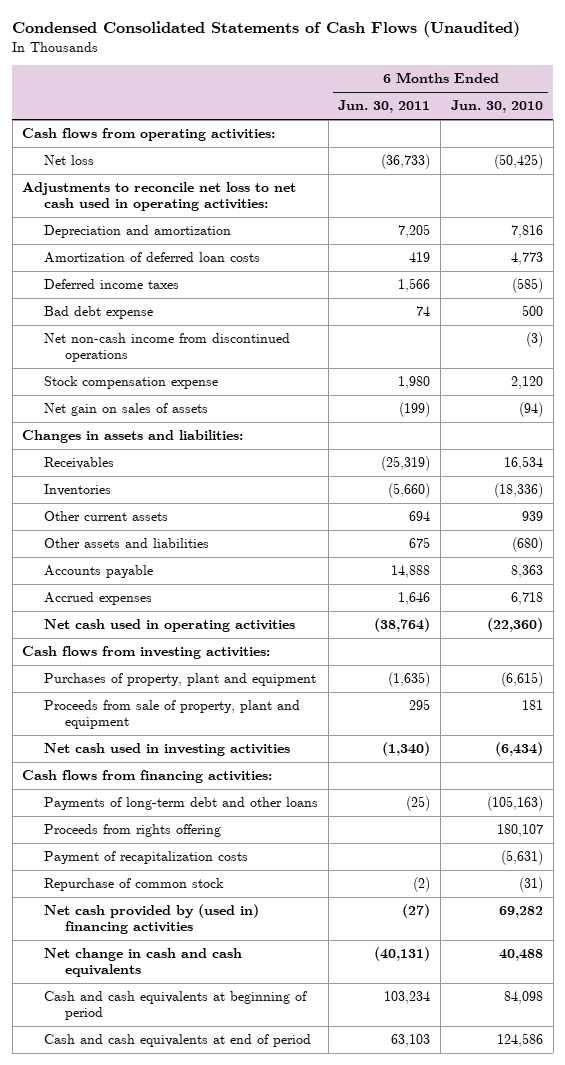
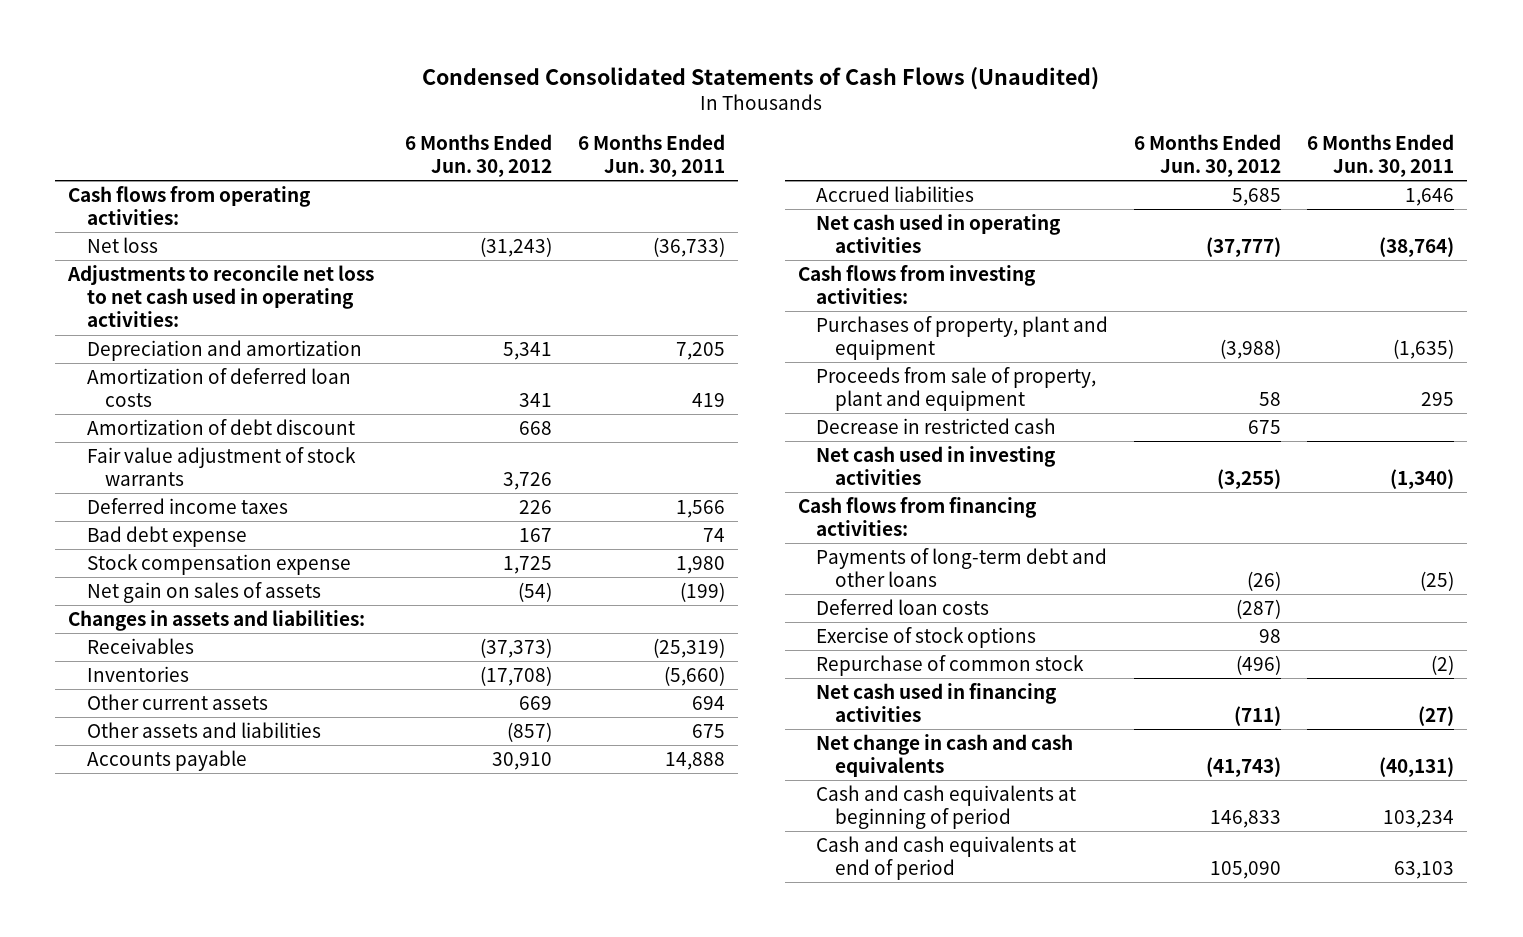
- | 6 Months Ended Jun. 30, 2011 | 6 Months Ended Jun. 30, 2010
+ | 6 Months Ended Jun. 30, 2012 | 6 Months Ended Jun. 30, 2011
+ Amortization of debt discount | 668 |
+ Fair value adjustment of stock warrants | 3,726 |
- Net non-cash income from discontinued operations | | (3)
- Accrued expenses | 1,646 | 6,718
+ Accrued liabilities | 5,685 | 1,646
+ Decrease in restricted cash | 675 |
- Proceeds from rights offering | | 180,107
- Payment of recapitalization costs | | (5,631)
+ Deferred loan costs | (287) |
+ Exercise of stock options | 98 |
- Net cash provided by (used in) financing activities | (27) | 69,282
+ Net cash used in financing activities | (711) | (27)

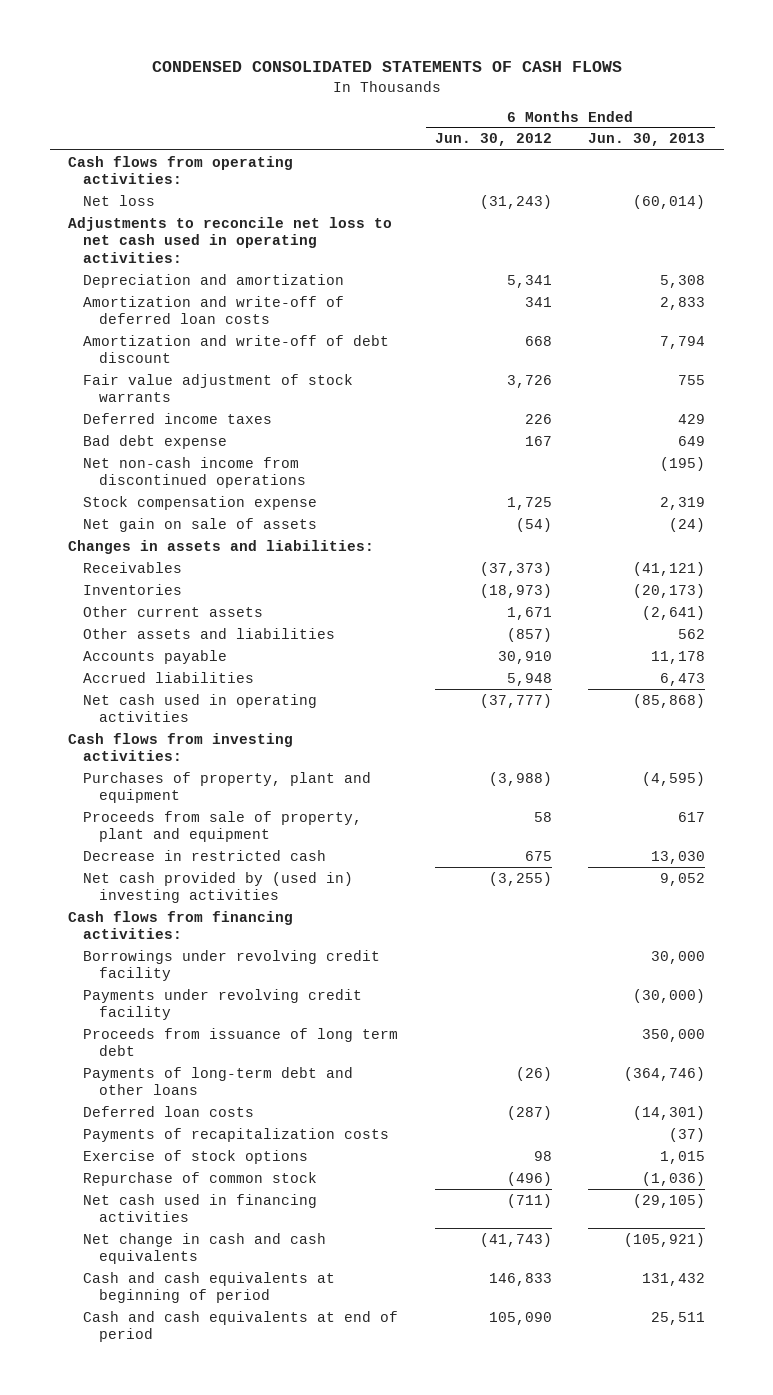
- Condensed Consolidated Statements of Cash Flows (Unaudited)
+ CONDENSED CONSOLIDATED STATEMENTS OF CASH FLOWS
- | 6 Months Ended Jun. 30, 2012 | 6 Months Ended Jun. 30, 2011
+ | 6 Months Ended Jun. 30, 2012 | 6 Months Ended Jun. 30, 2013
- Amortization of deferred loan costs | 341 | 419
- Amortization of debt discount | 668 |
+ Amortization and write-off of deferred loan costs | 341 | 2,833
+ Amortization and write-off of debt discount | 668 | 7,794
+ Net non-cash income from discontinued operations | | (195)
- Net gain on sales of assets | (54) | (199)
+ Net gain on sale of assets | (54) | (24)
- Inventories | (17,708) | (5,660)
- Other current assets | 669 | 694
+ Inventories | (18,973) | (20,173)
+ Other current assets | 1,671 | (2,641)
- Accrued liabilities | 5,685 | 1,646
+ Accrued liabilities | 5,948 | 6,473
- Net cash used in investing activities | (3,255) | (1,340)
+ Net cash provided by (used in) investing activities | (3,255) | 9,052
+ Borrowings under revolving credit facility | | 30,000
+ Payments under revolving credit facility | | (30,000)
+ Proceeds from issuance of long term debt | | 350,000
+ Payments of recapitalization costs | | (37)

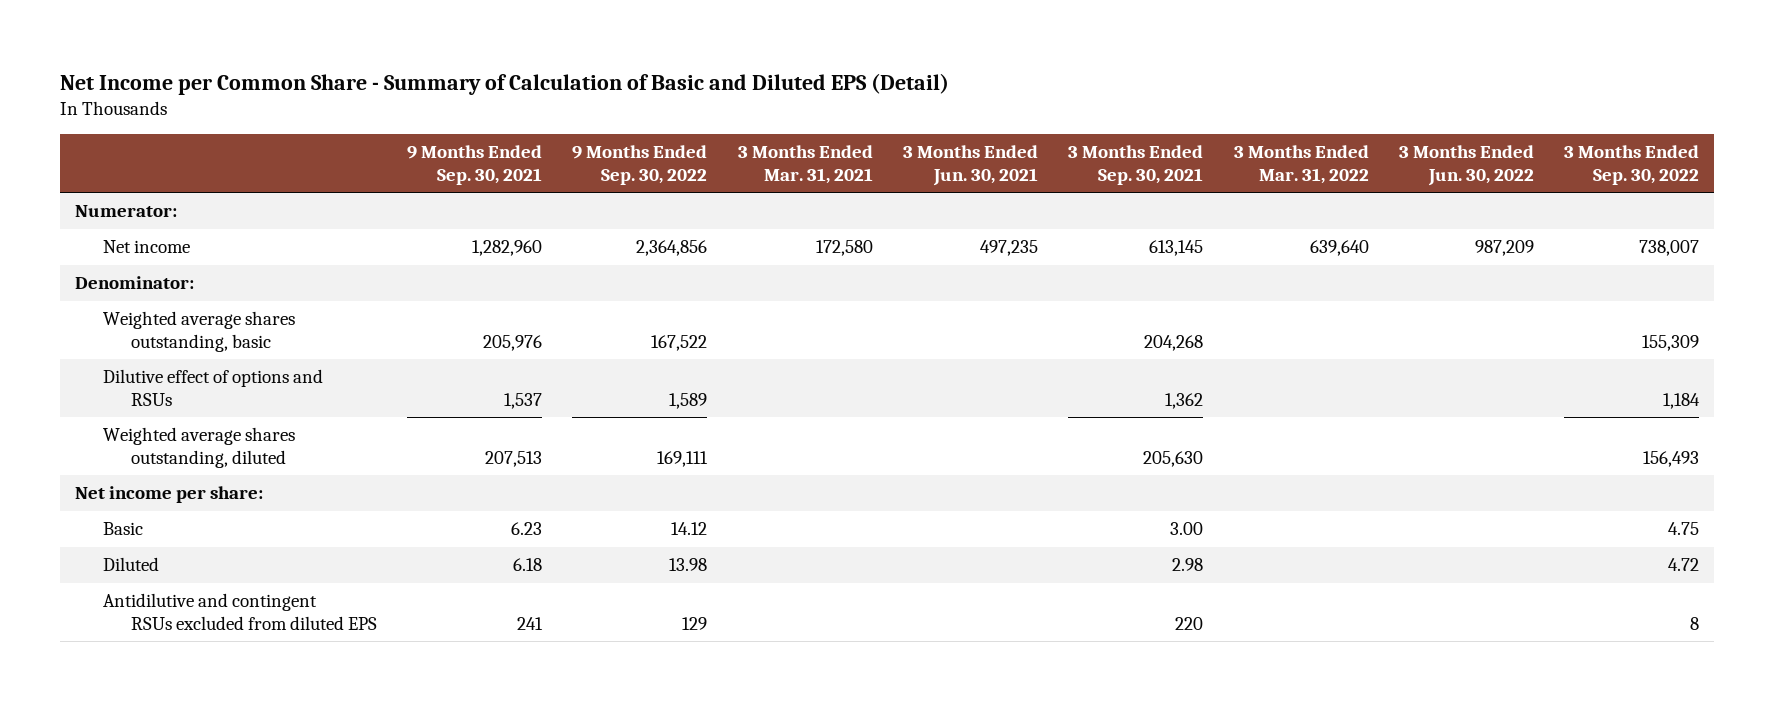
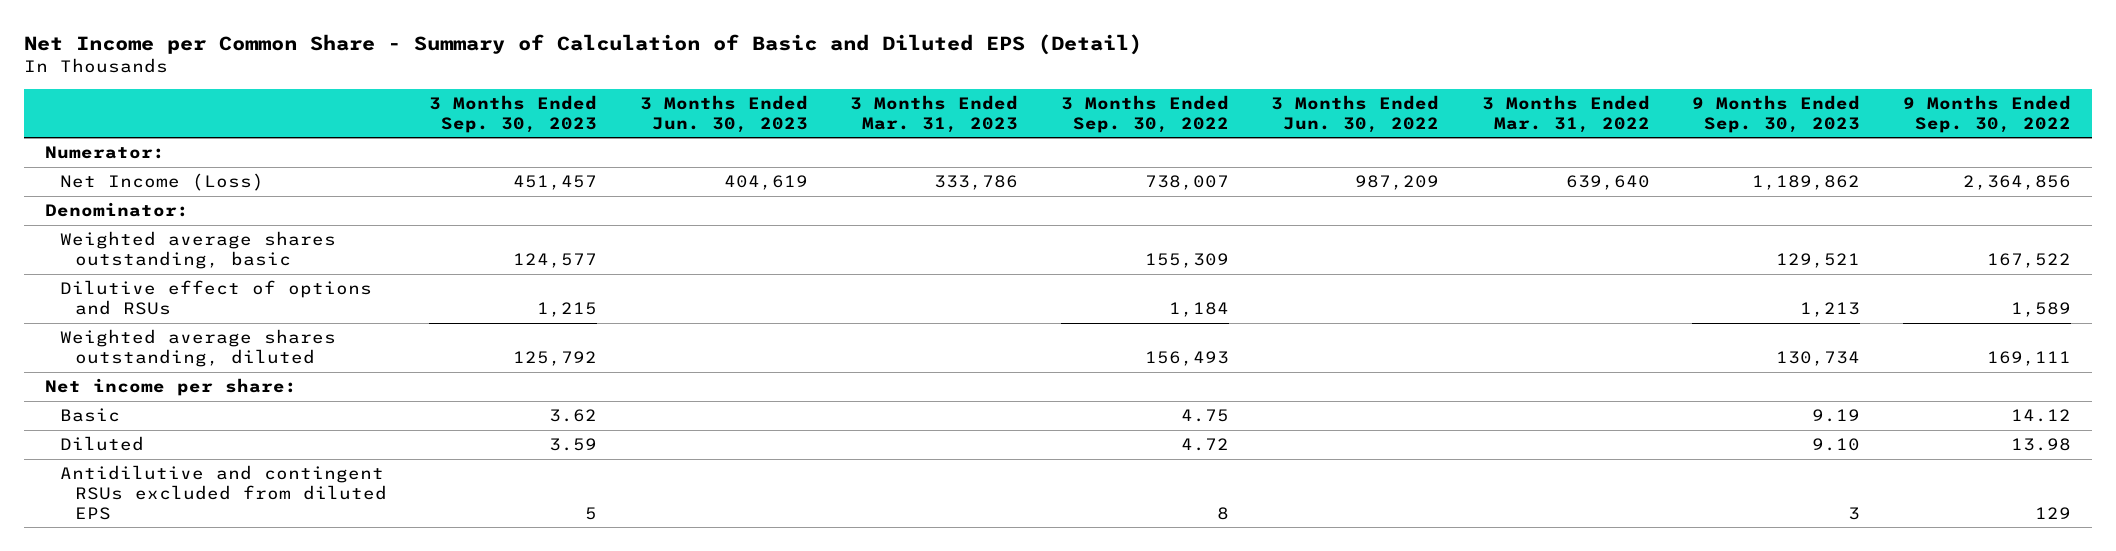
- | 9 Months Ended Sep. 30, 2021 | 9 Months Ended Sep. 30, 2022 | 3 Months Ended Mar. 31, 2021 | 3 Months Ended Jun. 30, 2021 | 3 Months Ended Sep. 30, 2021 | 3 Months Ended Mar. 31, 2022 | 3 Months Ended Jun. 30, 2022 | 3 Months Ended Sep. 30, 2022
+ | 3 Months Ended Sep. 30, 2023 | 3 Months Ended Jun. 30, 2023 | 3 Months Ended Mar. 31, 2023 | 3 Months Ended Sep. 30, 2022 | 3 Months Ended Jun. 30, 2022 | 3 Months Ended Mar. 31, 2022 | 9 Months Ended Sep. 30, 2023 | 9 Months Ended Sep. 30, 2022
- Net income | 1,282,960 | 2,364,856 | 172,580 | 497,235 | 613,145 | 639,640 | 987,209 | 738,007
+ Net Income (Loss) | 451,457 | 404,619 | 333,786 | 738,007 | 987,209 | 639,640 | 1,189,862 | 2,364,856

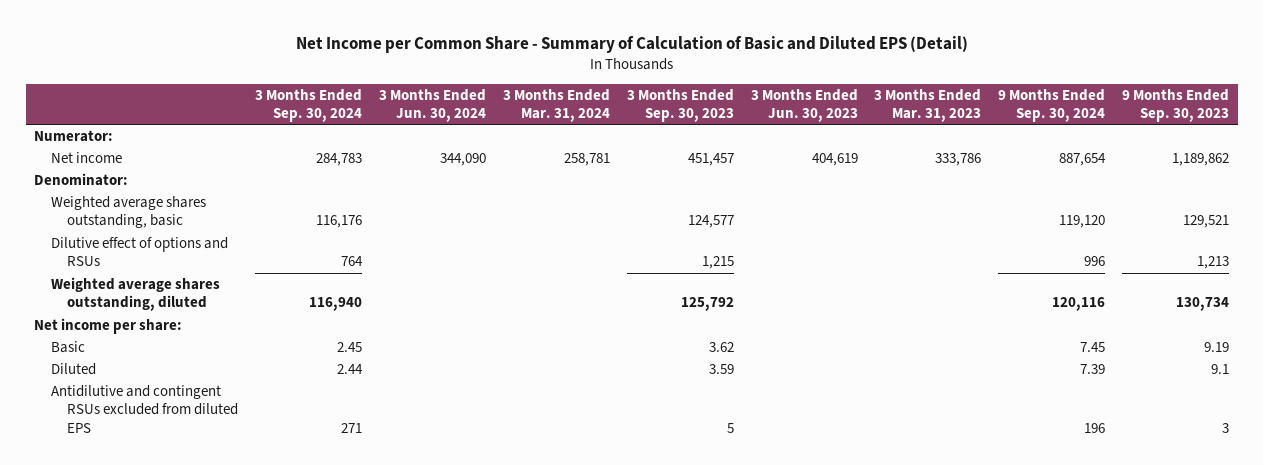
- | 3 Months Ended Sep. 30, 2023 | 3 Months Ended Jun. 30, 2023 | 3 Months Ended Mar. 31, 2023 | 3 Months Ended Sep. 30, 2022 | 3 Months Ended Jun. 30, 2022 | 3 Months Ended Mar. 31, 2022 | 9 Months Ended Sep. 30, 2023 | 9 Months Ended Sep. 30, 2022
+ | 3 Months Ended Sep. 30, 2024 | 3 Months Ended Jun. 30, 2024 | 3 Months Ended Mar. 31, 2024 | 3 Months Ended Sep. 30, 2023 | 3 Months Ended Jun. 30, 2023 | 3 Months Ended Mar. 31, 2023 | 9 Months Ended Sep. 30, 2024 | 9 Months Ended Sep. 30, 2023
- Net Income (Loss) | 451,457 | 404,619 | 333,786 | 738,007 | 987,209 | 639,640 | 1,189,862 | 2,364,856
+ Net income | 284,783 | 344,090 | 258,781 | 451,457 | 404,619 | 333,786 | 887,654 | 1,189,862
- Diluted | 3.59 | | | 4.72 | | | 9.10 | 13.98
+ Diluted | 2.44 | | | 3.59 | | | 7.39 | 9.1

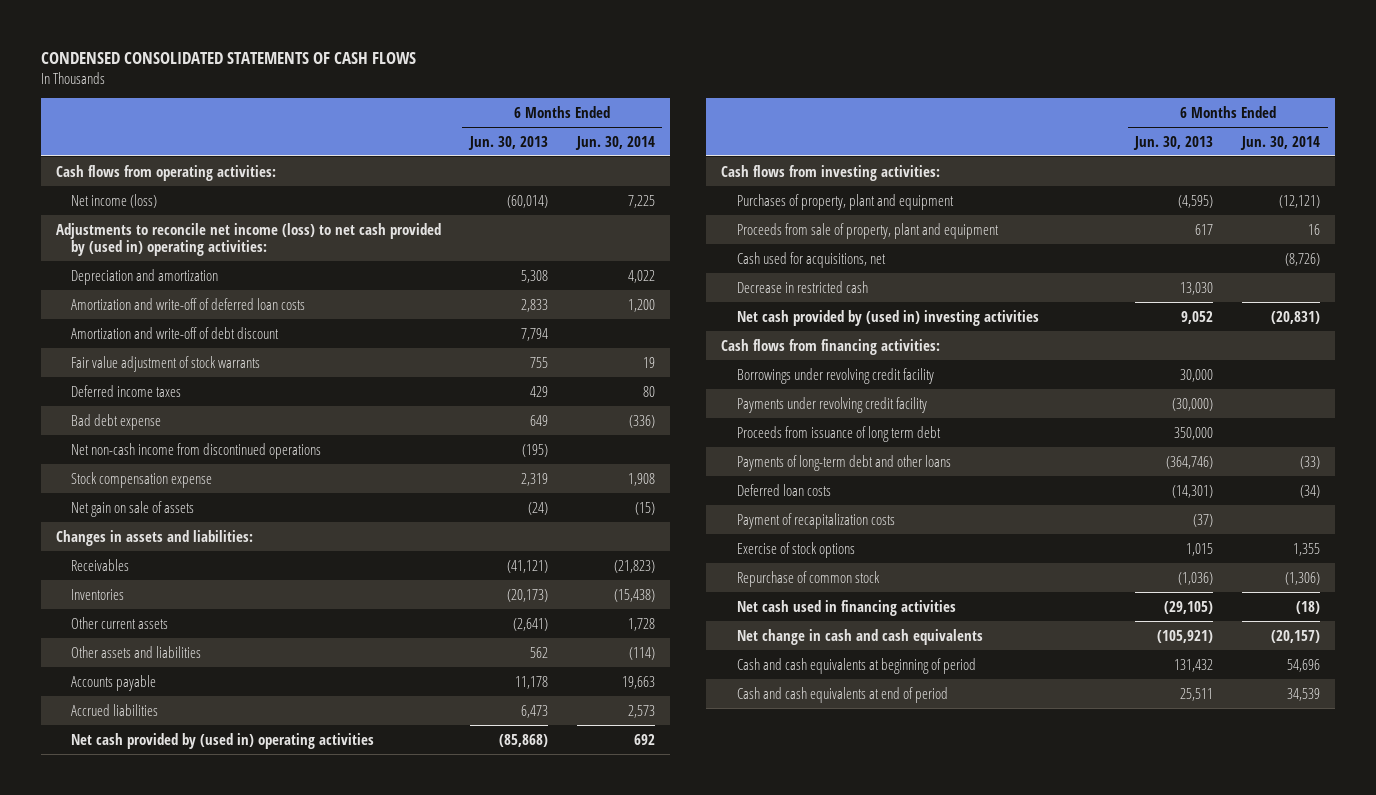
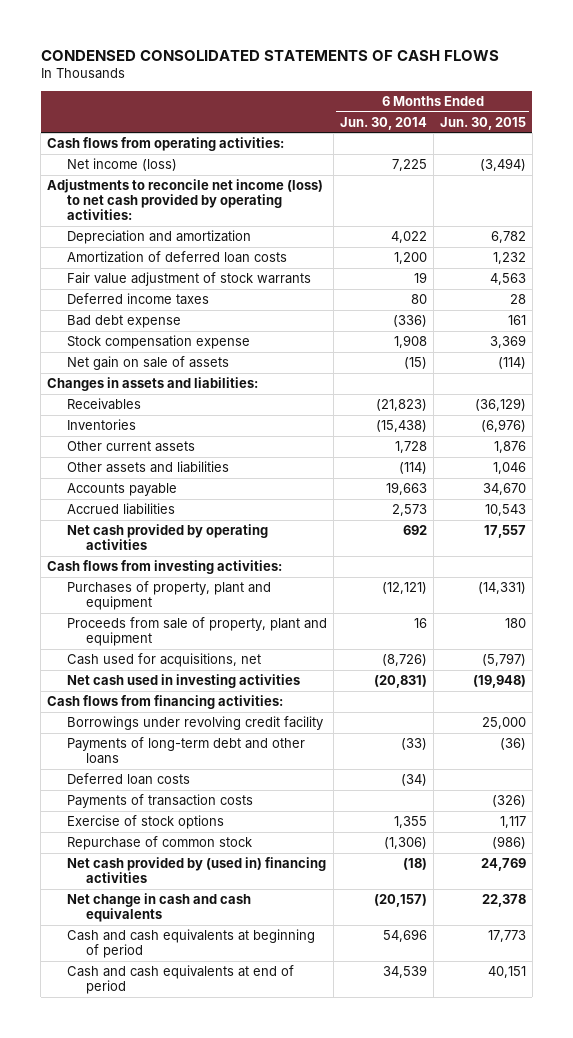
- | 6 Months Ended Jun. 30, 2013 | 6 Months Ended Jun. 30, 2014
+ | 6 Months Ended Jun. 30, 2014 | 6 Months Ended Jun. 30, 2015
- Adjustments to reconcile net income (loss) to net cash provided by (used in) operating activities:
+ Adjustments to reconcile net income (loss) to net cash provided by operating activities:
- Amortization and write-off of deferred loan costs | 2,833 | 1,200
- Amortization and write-off of debt discount | 7,794 |
+ Amortization of deferred loan costs | 1,200 | 1,232
- Net non-cash income from discontinued operations | (195) |
- Net cash provided by (used in) operating activities | (85,868) | 692
+ Net cash provided by operating activities | 692 | 17,557
- Decrease in restricted cash | 13,030 |
- Net cash provided by (used in) investing activities | 9,052 | (20,831)
+ Net cash used in investing activities | (20,831) | (19,948)
- Payments under revolving credit facility | (30,000) |
- Proceeds from issuance of long term debt | 350,000 |
- Payment of recapitalization costs | (37) |
+ Payments of transaction costs | | (326)
- Net cash used in financing activities | (29,105) | (18)
+ Net cash provided by (used in) financing activities | (18) | 24,769

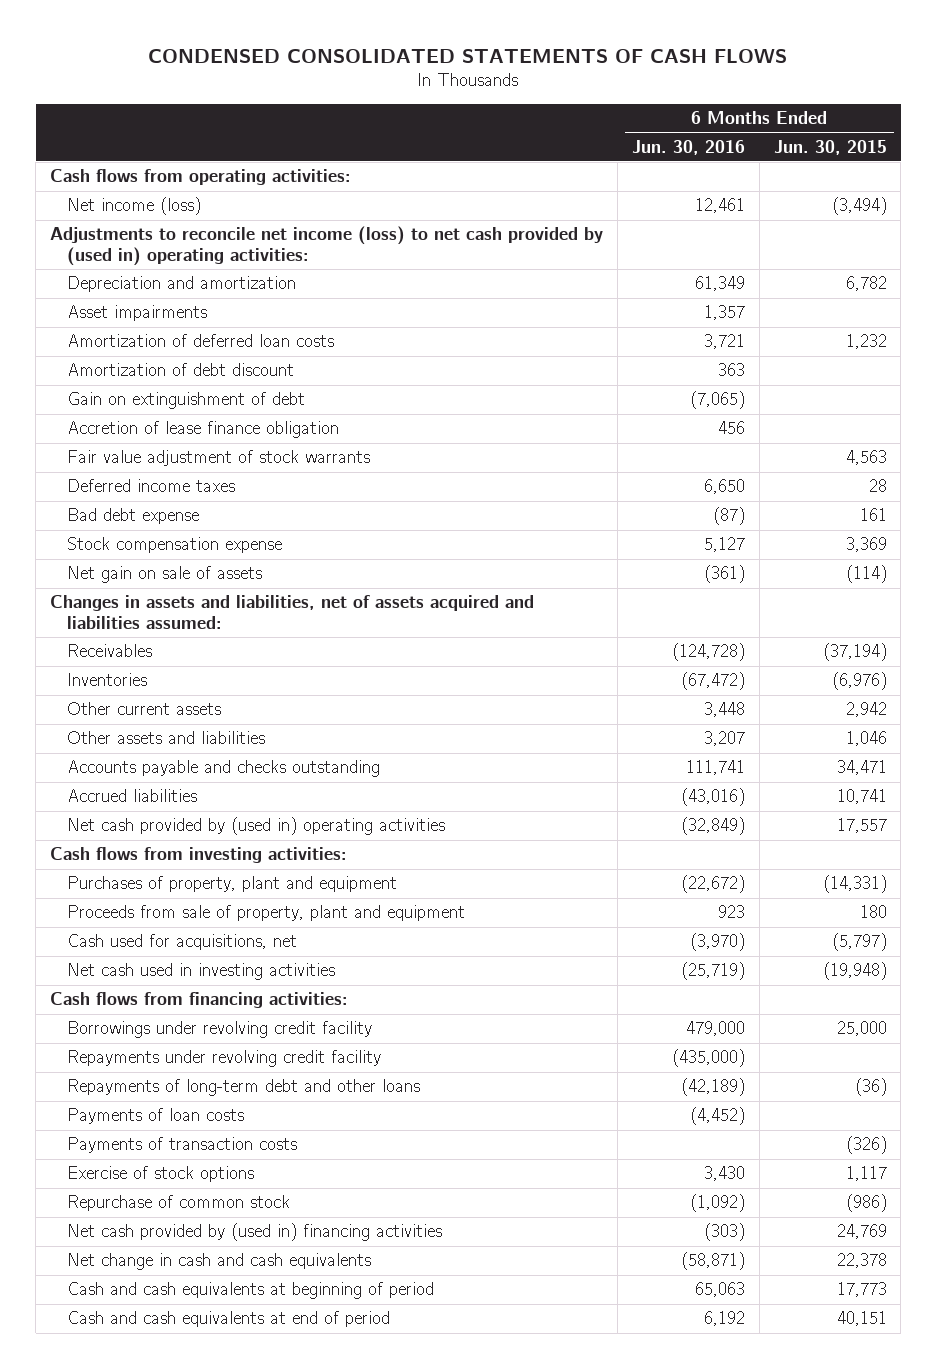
- | 6 Months Ended Jun. 30, 2014 | 6 Months Ended Jun. 30, 2015
+ | 6 Months Ended Jun. 30, 2016 | 6 Months Ended Jun. 30, 2015
- Adjustments to reconcile net income (loss) to net cash provided by operating activities:
+ Adjustments to reconcile net income (loss) to net cash provided by (used in) operating activities:
+ Asset impairments | 1,357 |
+ Amortization of debt discount | 363 |
+ Gain on extinguishment of debt | (7,065) |
+ Accretion of lease finance obligation | 456 |
- Changes in assets and liabilities:
- Receivables | (21,823) | (36,129)
+ Changes in assets and liabilities, net of assets acquired and liabilities assumed:
+ Receivables | (124,728) | (37,194)
- Other current assets | 1,728 | 1,876
+ Other current assets | 3,448 | 2,942
- Accounts payable | 19,663 | 34,670
- Accrued liabilities | 2,573 | 10,543
- Net cash provided by operating activities | 692 | 17,557
+ Accounts payable and checks outstanding | 111,741 | 34,471
+ Accrued liabilities | (43,016) | 10,741
+ Net cash provided by (used in) operating activities | (32,849) | 17,557
- Payments of long-term debt and other loans | (33) | (36)
- Deferred loan costs | (34) |
+ Repayments under revolving credit facility | (435,000) |
+ Repayments of long-term debt and other loans | (42,189) | (36)
+ Payments of loan costs | (4,452) |

